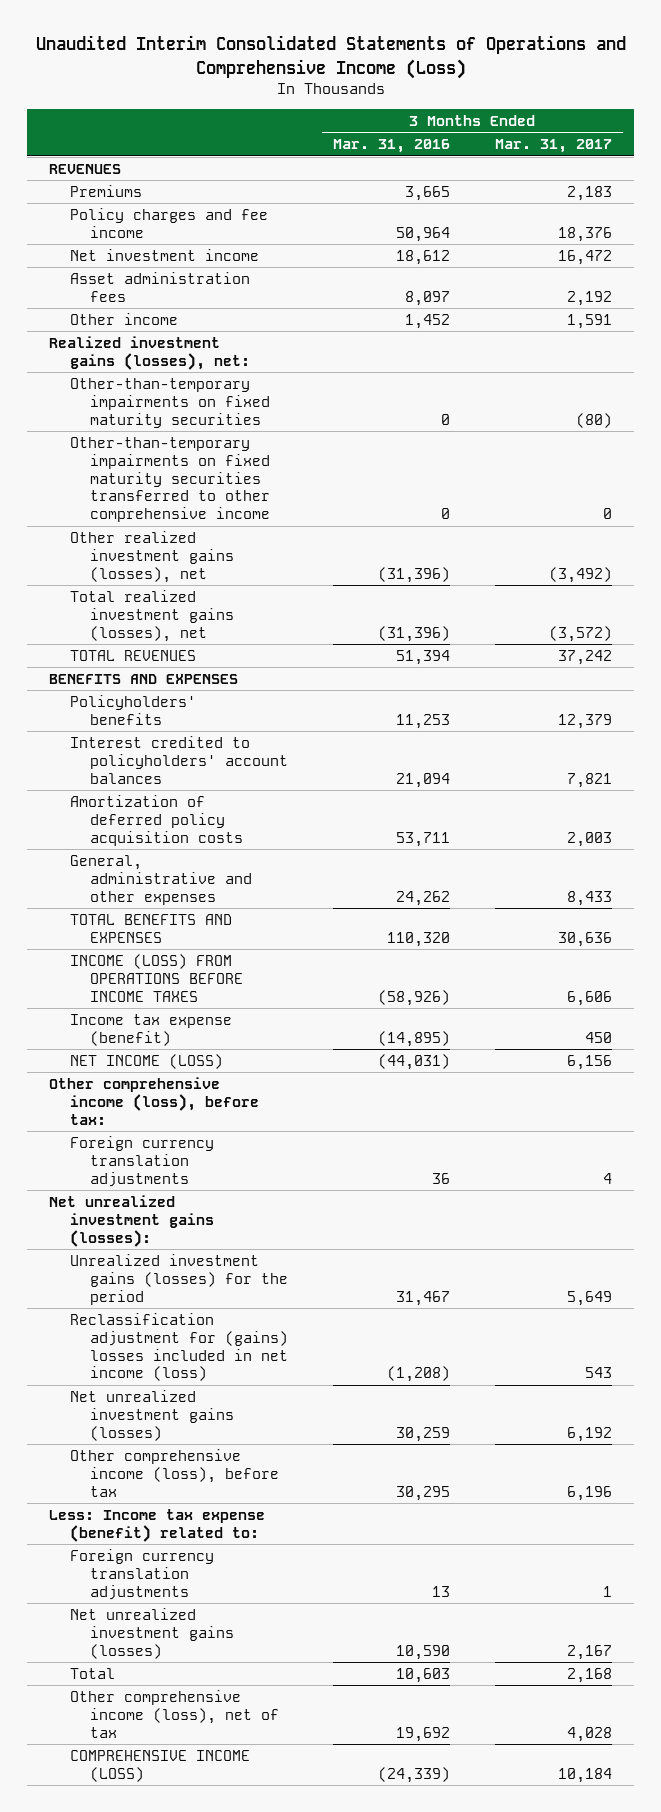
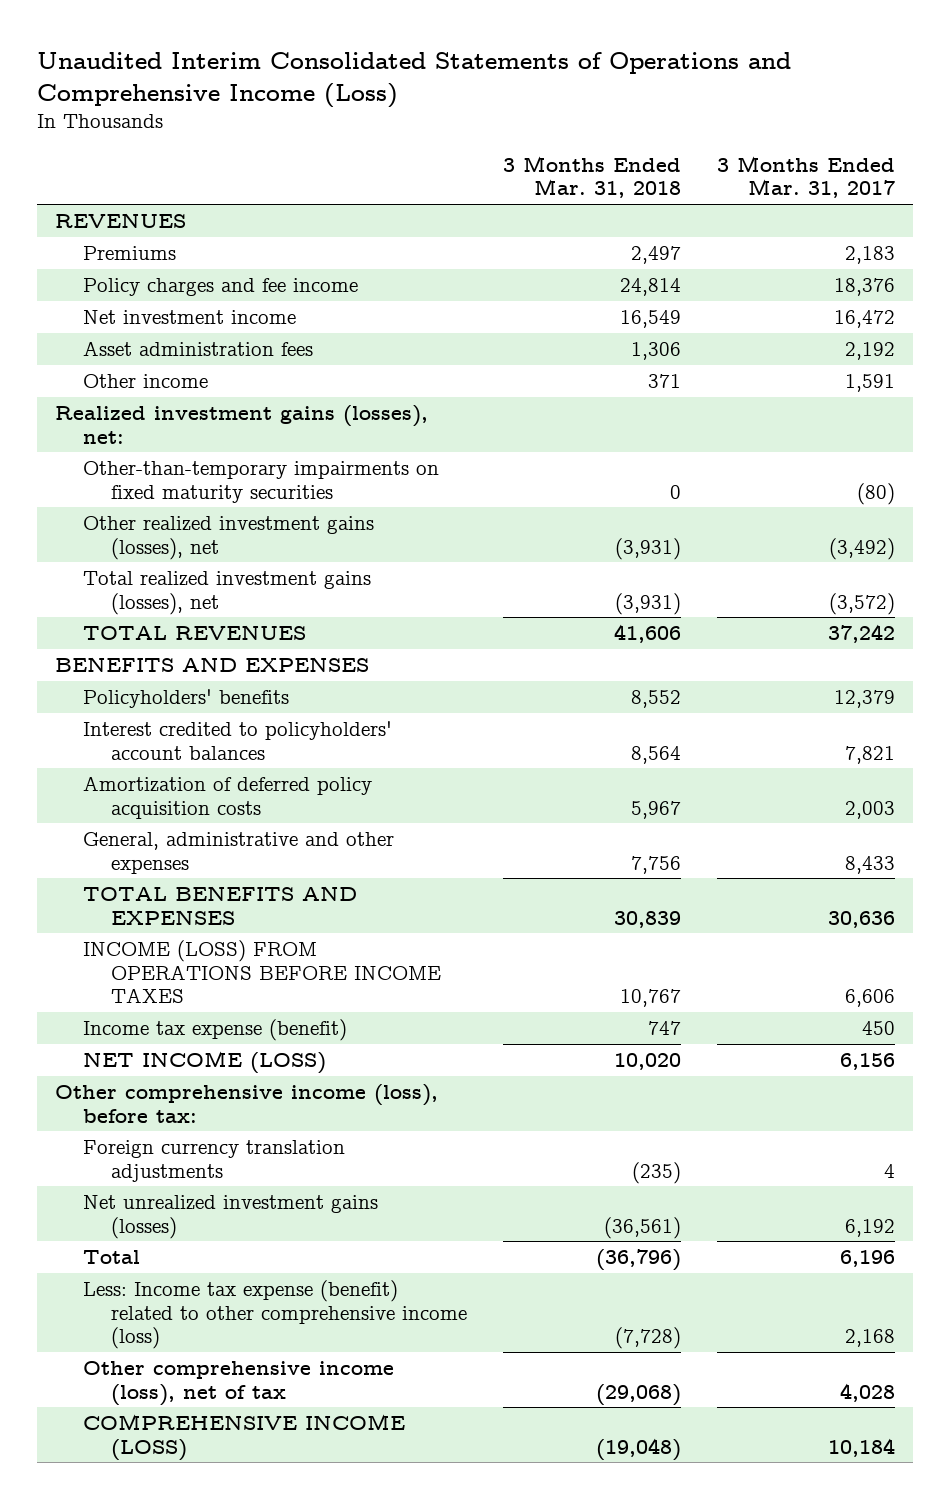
- | 3 Months Ended Mar. 31, 2016 | 3 Months Ended Mar. 31, 2017
+ | 3 Months Ended Mar. 31, 2018 | 3 Months Ended Mar. 31, 2017
- Other-than-temporary impairments on fixed maturity securities transferred to other comprehensive income | 0 | 0
- Net unrealized investment gains (losses):
- Unrealized investment gains (losses) for the period | 31,467 | 5,649
- Reclassification adjustment for (gains) losses included in net income (loss) | (1,208) | 543
- Other comprehensive income (loss), before tax | 30,295 | 6,196
- Less: Income tax expense (benefit) related to:
- Foreign currency translation adjustments | 13 | 1
- Net unrealized investment gains (losses) | 10,590 | 2,167
- Total | 10,603 | 2,168
+ Total | (36,796) | 6,196
+ Less: Income tax expense (benefit) related to other comprehensive income (loss) | (7,728) | 2,168

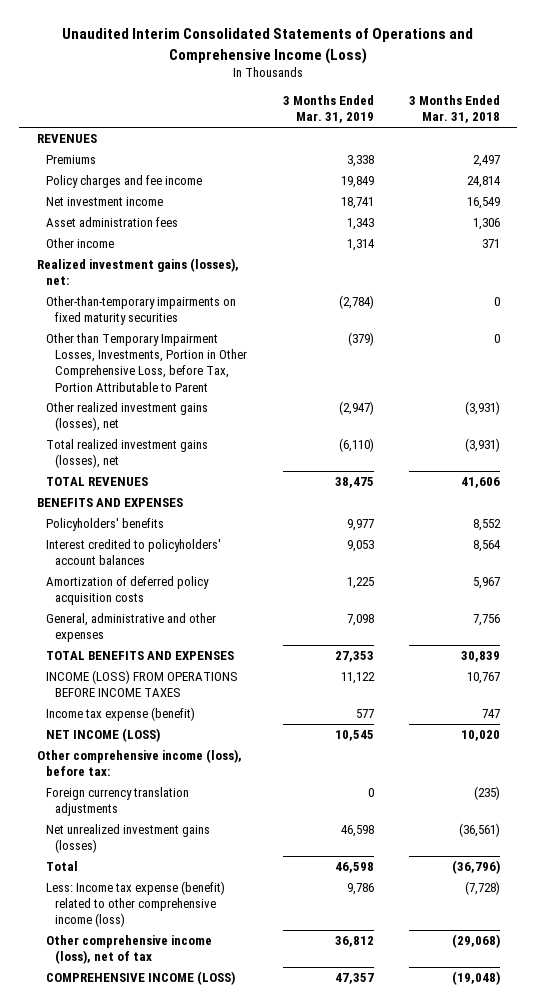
- | 3 Months Ended Mar. 31, 2018 | 3 Months Ended Mar. 31, 2017
+ | 3 Months Ended Mar. 31, 2019 | 3 Months Ended Mar. 31, 2018
+ Other than Temporary Impairment Losses, Investments, Portion in Other Comprehensive Loss, before Tax, Portion Attributable to Parent | (379) | 0

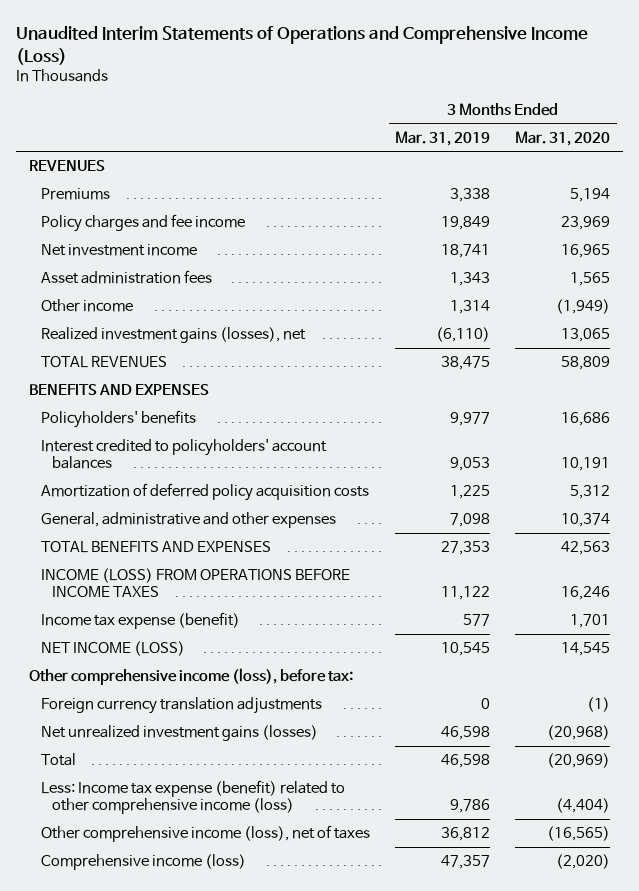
- Unaudited Interim Consolidated Statements of Operations and Comprehensive Income (Loss)
+ Unaudited Interim Statements of Operations and Comprehensive Income (Loss)
- | 3 Months Ended Mar. 31, 2019 | 3 Months Ended Mar. 31, 2018
+ | 3 Months Ended Mar. 31, 2019 | 3 Months Ended Mar. 31, 2020
- Realized investment gains (losses), net:
- Other-than-temporary impairments on fixed maturity securities | (2,784) | 0
- Other than Temporary Impairment Losses, Investments, Portion in Other Comprehensive Loss, before Tax, Portion Attributable to Parent | (379) | 0
- Other realized investment gains (losses), net | (2,947) | (3,931)
- Total realized investment gains (losses), net | (6,110) | (3,931)
+ Realized investment gains (losses), net | (6,110) | 13,065
- Other comprehensive income (loss), net of tax | 36,812 | (29,068)
- COMPREHENSIVE INCOME (LOSS) | 47,357 | (19,048)
+ Other comprehensive income (loss), net of taxes | 36,812 | (16,565)
+ Comprehensive income (loss) | 47,357 | (2,020)

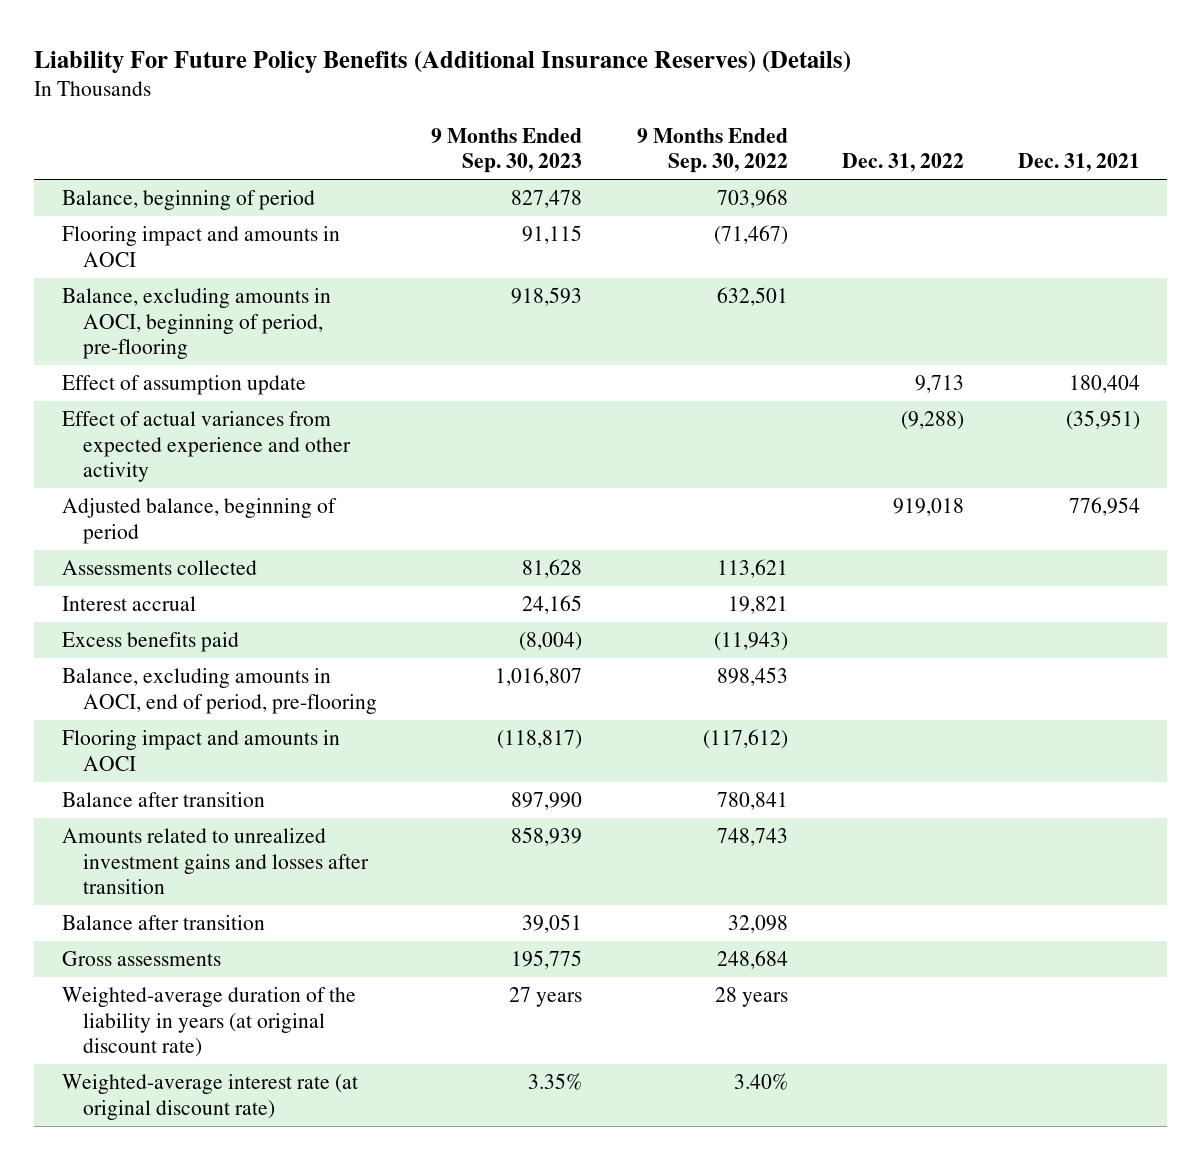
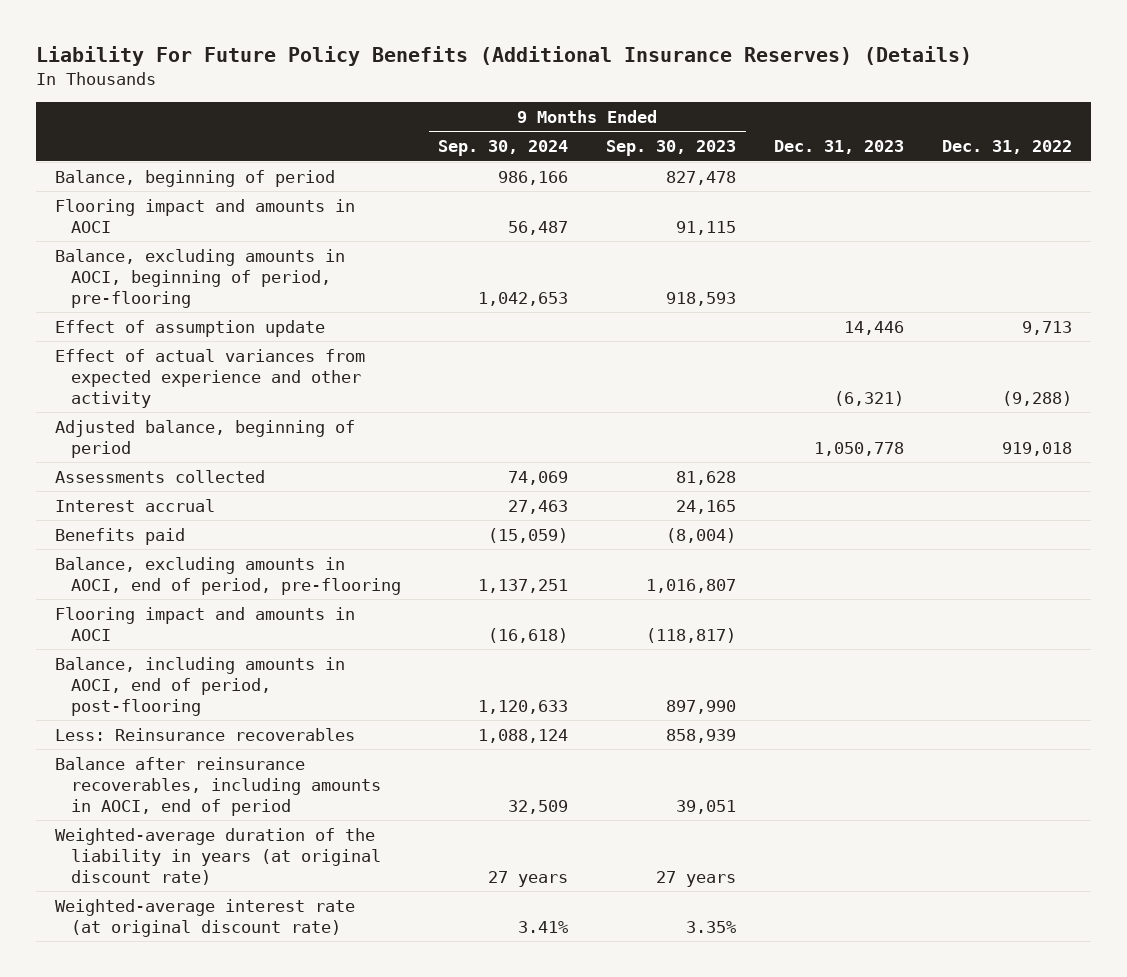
- | 9 Months Ended Sep. 30, 2023 | 9 Months Ended Sep. 30, 2022 | Dec. 31, 2022 | Dec. 31, 2021
+ | 9 Months Ended Sep. 30, 2024 | 9 Months Ended Sep. 30, 2023 | Dec. 31, 2023 | Dec. 31, 2022
- Excess benefits paid | (8,004) | (11,943) | |
+ Benefits paid | (15,059) | (8,004) | |
- Balance after transition | 897,990 | 780,841 | |
- Amounts related to unrealized investment gains and losses after transition | 858,939 | 748,743 | |
- Balance after transition | 39,051 | 32,098 | |
- Gross assessments | 195,775 | 248,684 | |
+ Balance, including amounts in AOCI, end of period, post-flooring | 1,120,633 | 897,990 | |
+ Less: Reinsurance recoverables | 1,088,124 | 858,939 | |
+ Balance after reinsurance recoverables, including amounts in AOCI, end of period | 32,509 | 39,051 | |

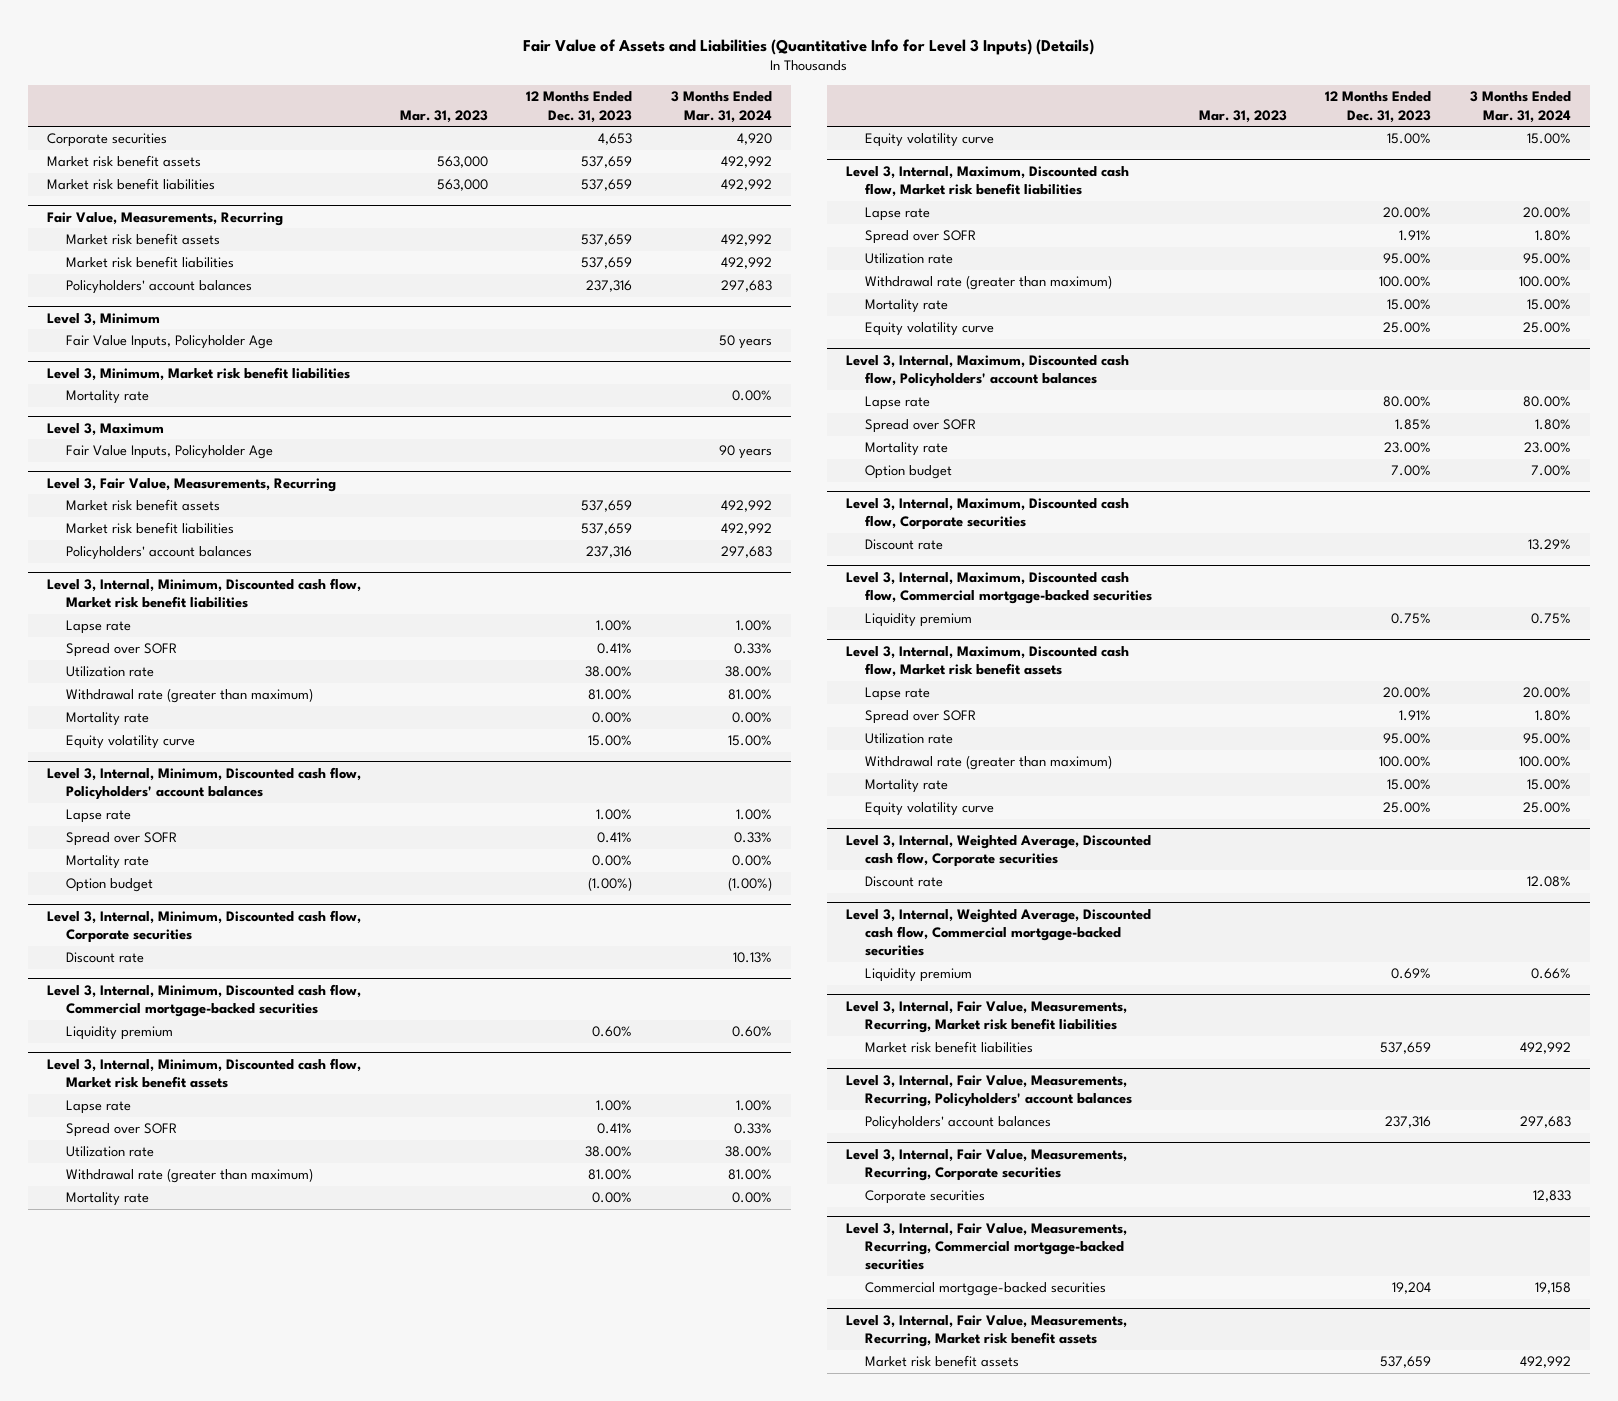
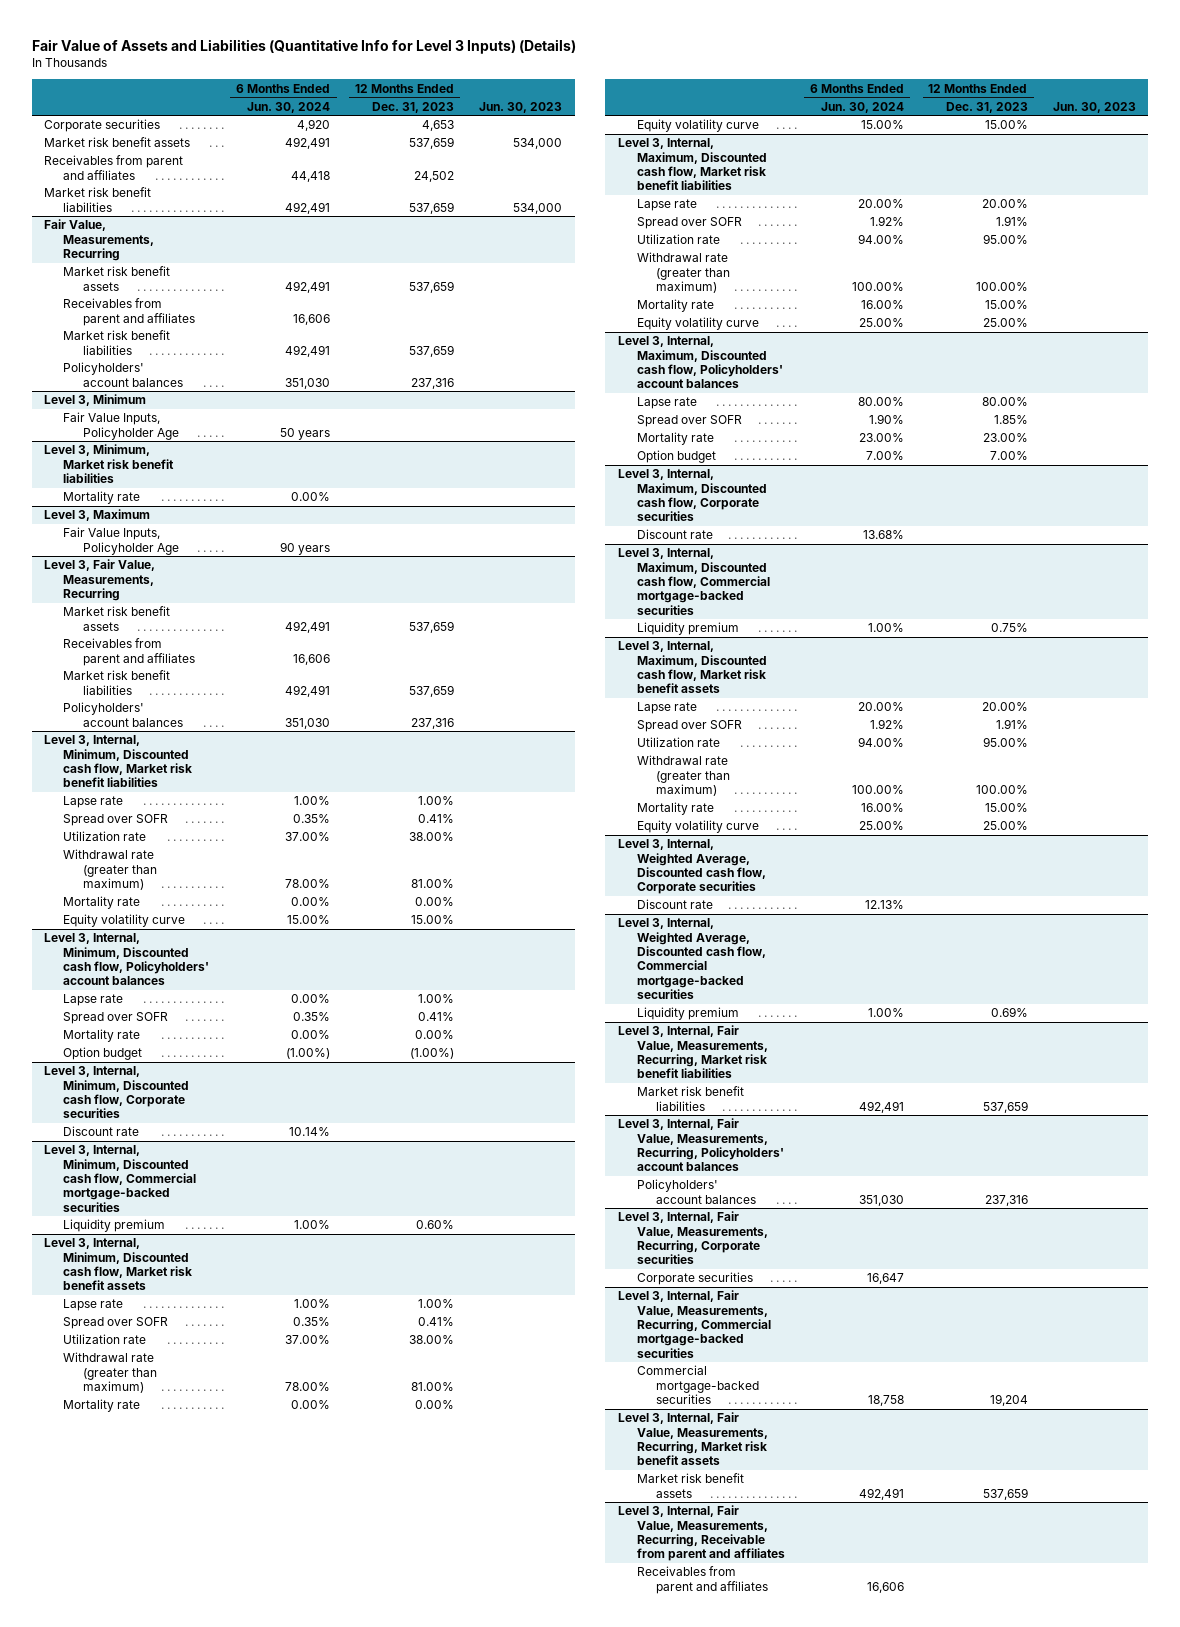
- | Mar. 31, 2023 | 12 Months Ended Dec. 31, 2023 | 3 Months Ended Mar. 31, 2024
+ | 6 Months Ended Jun. 30, 2024 | 12 Months Ended Dec. 31, 2023 | Jun. 30, 2023
+ Receivables from parent and affiliates | 44,418 | 24,502 |
@ Fair Value, Measurements, Recurring
+ Receivables from parent and affiliates | 16,606 | |
@ Level 3, Fair Value, Measurements, Recurring
+ Receivables from parent and affiliates | 16,606 | |
+ Level 3, Internal, Fair Value, Measurements, Recurring, Receivable from parent and affiliates
+ Receivables from parent and affiliates | 16,606 | |

